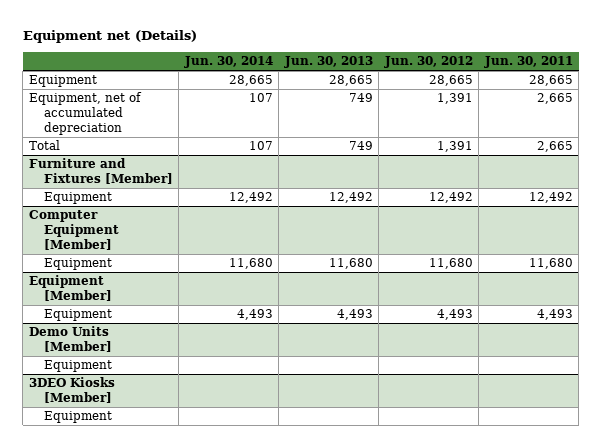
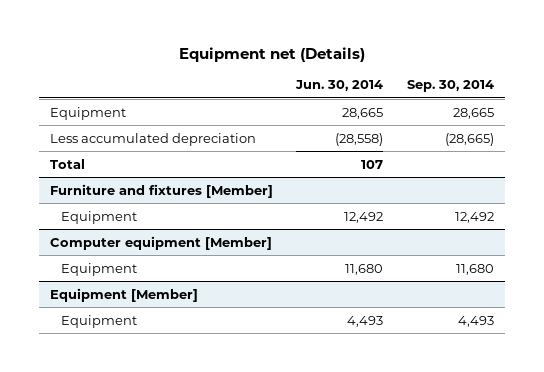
- | Jun. 30, 2014 | Jun. 30, 2013 | Jun. 30, 2012 | Jun. 30, 2011
+ | Jun. 30, 2014 | Sep. 30, 2014
- Equipment, net of accumulated depreciation | 107 | 749 | 1,391 | 2,665
+ Less accumulated depreciation | (28,558) | (28,665)
- Furniture and Fixtures [Member]
+ Furniture and fixtures [Member]
- Computer Equipment [Member]
+ Computer equipment [Member]
- Demo Units [Member]
- Equipment
- 3DEO Kiosks [Member]
- Equipment

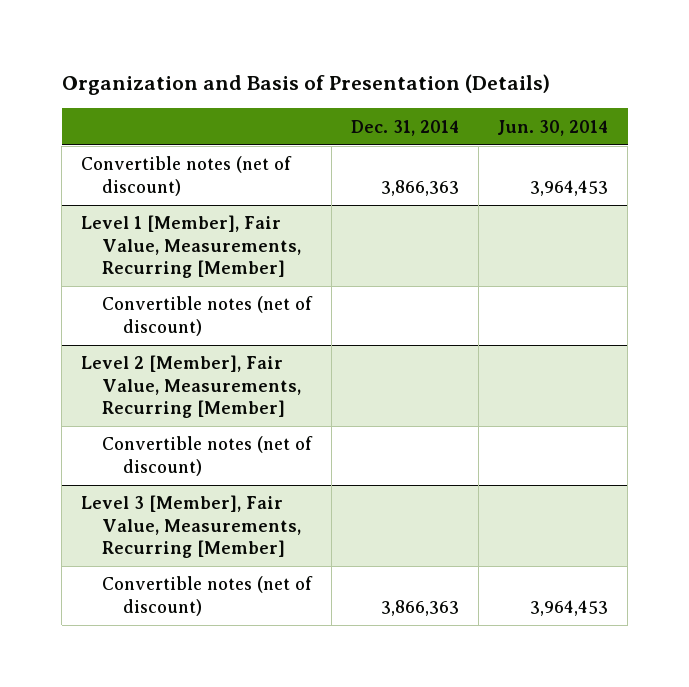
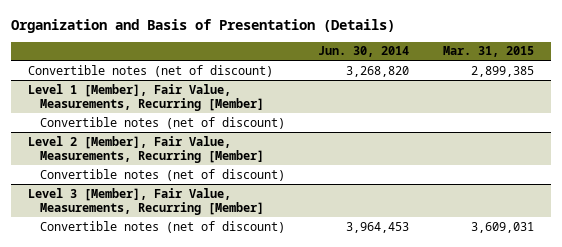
- | Dec. 31, 2014 | Jun. 30, 2014
+ | Jun. 30, 2014 | Mar. 31, 2015
- Convertible notes (net of discount) | 3,866,363 | 3,964,453
+ Convertible notes (net of discount) | 3,268,820 | 2,899,385

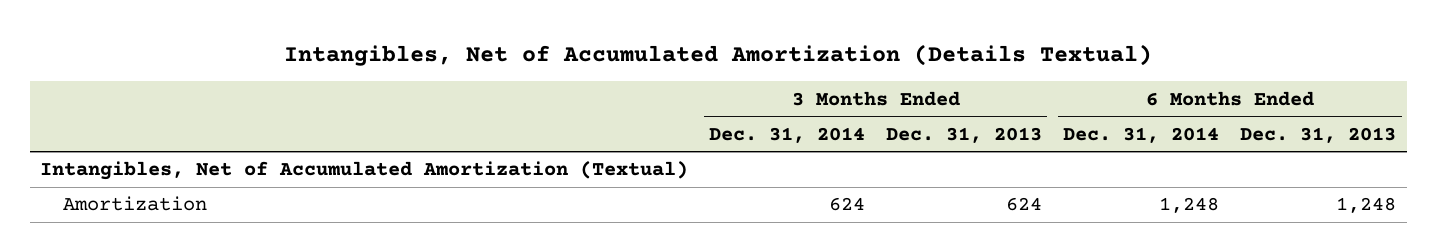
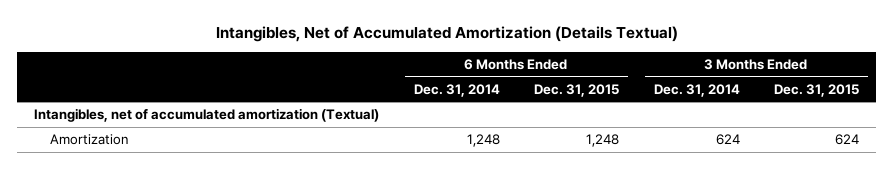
- | 3 Months Ended Dec. 31, 2014 | 3 Months Ended Dec. 31, 2013 | 6 Months Ended Dec. 31, 2014 | 6 Months Ended Dec. 31, 2013
+ | 6 Months Ended Dec. 31, 2014 | 6 Months Ended Dec. 31, 2015 | 3 Months Ended Dec. 31, 2014 | 3 Months Ended Dec. 31, 2015
- Intangibles, Net of Accumulated Amortization (Textual)
+ Intangibles, net of accumulated amortization (Textual)

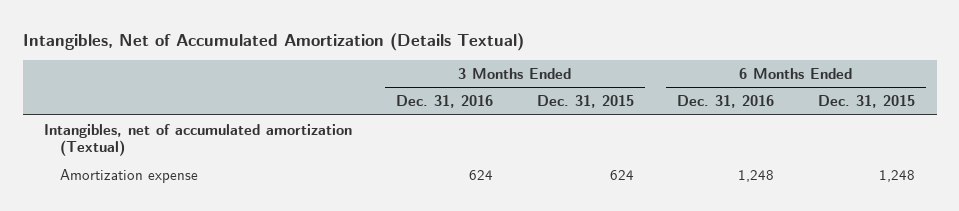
- | 6 Months Ended Dec. 31, 2014 | 6 Months Ended Dec. 31, 2015 | 3 Months Ended Dec. 31, 2014 | 3 Months Ended Dec. 31, 2015
+ | 3 Months Ended Dec. 31, 2016 | 3 Months Ended Dec. 31, 2015 | 6 Months Ended Dec. 31, 2016 | 6 Months Ended Dec. 31, 2015
- Amortization | 1,248 | 1,248 | 624 | 624
+ Amortization expense | 624 | 624 | 1,248 | 1,248

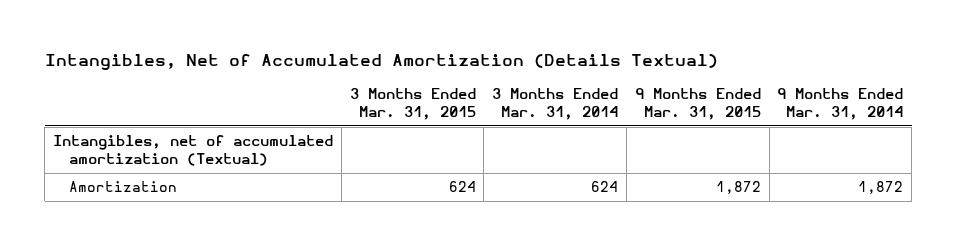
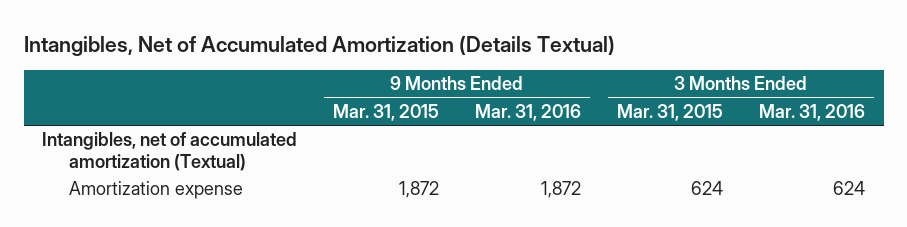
- | 3 Months Ended Mar. 31, 2015 | 3 Months Ended Mar. 31, 2014 | 9 Months Ended Mar. 31, 2015 | 9 Months Ended Mar. 31, 2014
+ | 9 Months Ended Mar. 31, 2015 | 9 Months Ended Mar. 31, 2016 | 3 Months Ended Mar. 31, 2015 | 3 Months Ended Mar. 31, 2016
- Amortization | 624 | 624 | 1,872 | 1,872
+ Amortization expense | 1,872 | 1,872 | 624 | 624

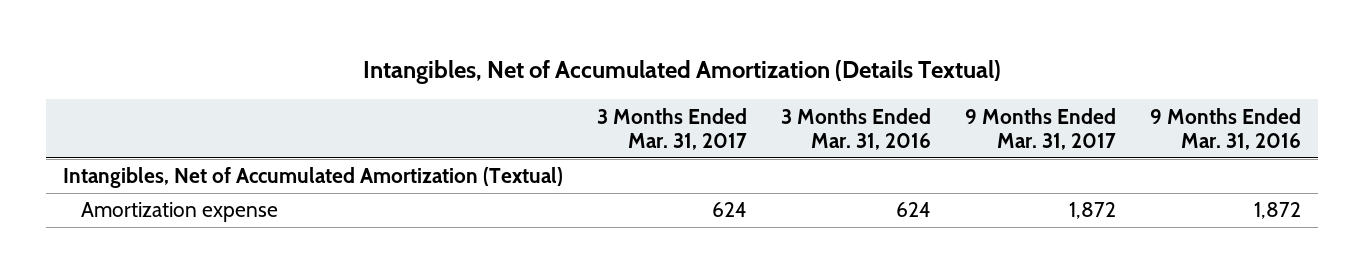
- | 9 Months Ended Mar. 31, 2015 | 9 Months Ended Mar. 31, 2016 | 3 Months Ended Mar. 31, 2015 | 3 Months Ended Mar. 31, 2016
+ | 3 Months Ended Mar. 31, 2017 | 3 Months Ended Mar. 31, 2016 | 9 Months Ended Mar. 31, 2017 | 9 Months Ended Mar. 31, 2016
- Intangibles, net of accumulated amortization (Textual)
+ Intangibles, Net of Accumulated Amortization (Textual)

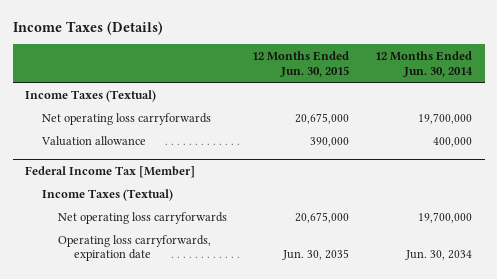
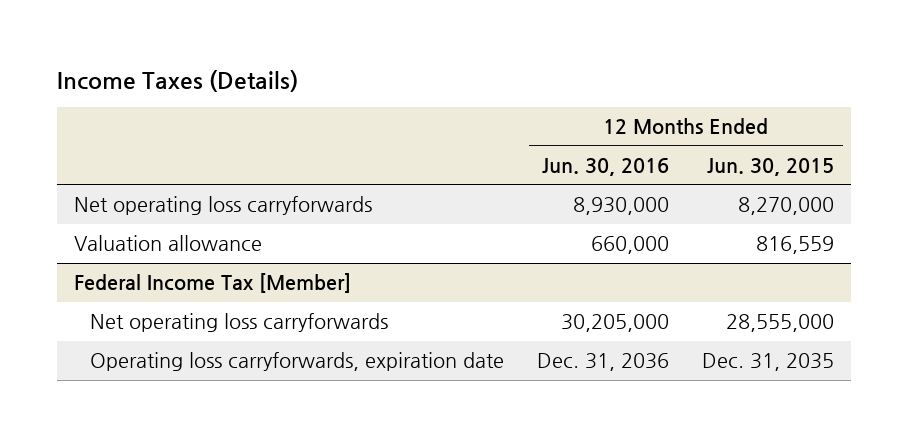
- | 12 Months Ended Jun. 30, 2015 | 12 Months Ended Jun. 30, 2014
+ | 12 Months Ended Jun. 30, 2016 | 12 Months Ended Jun. 30, 2015
- Income Taxes (Textual)
- Net operating loss carryforwards | 20,675,000 | 19,700,000
- Valuation allowance | 390,000 | 400,000
+ Net operating loss carryforwards | 8,930,000 | 8,270,000
+ Valuation allowance | 660,000 | 816,559
@ Federal Income Tax [Member]
- Income Taxes (Textual)
- Net operating loss carryforwards | 20,675,000 | 19,700,000
- Operating loss carryforwards, expiration date | Jun. 30, 2035 | Jun. 30, 2034
+ Net operating loss carryforwards | 30,205,000 | 28,555,000
+ Operating loss carryforwards, expiration date | Dec. 31, 2036 | Dec. 31, 2035

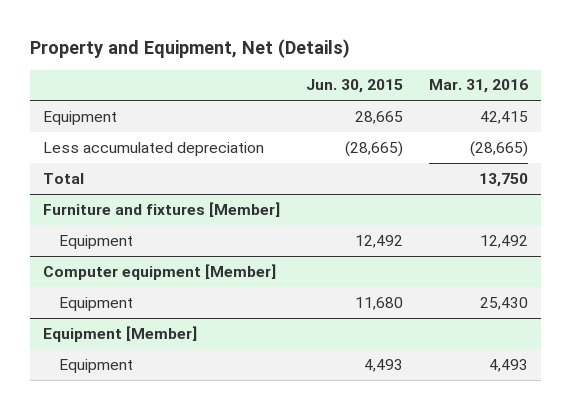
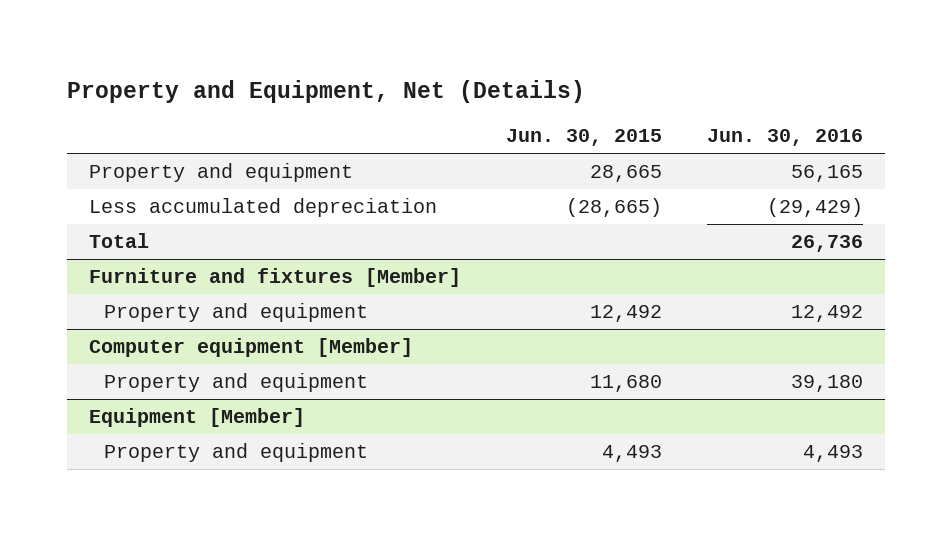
- | Jun. 30, 2015 | Mar. 31, 2016
+ | Jun. 30, 2015 | Jun. 30, 2016
- Equipment | 28,665 | 42,415
+ Property and equipment | 28,665 | 56,165
@ Furniture and fixtures [Member]
- Equipment | 12,492 | 12,492
+ Property and equipment | 12,492 | 12,492
@ Computer equipment [Member]
- Equipment | 11,680 | 25,430
+ Property and equipment | 11,680 | 39,180
@ Equipment [Member]
- Equipment | 4,493 | 4,493
+ Property and equipment | 4,493 | 4,493

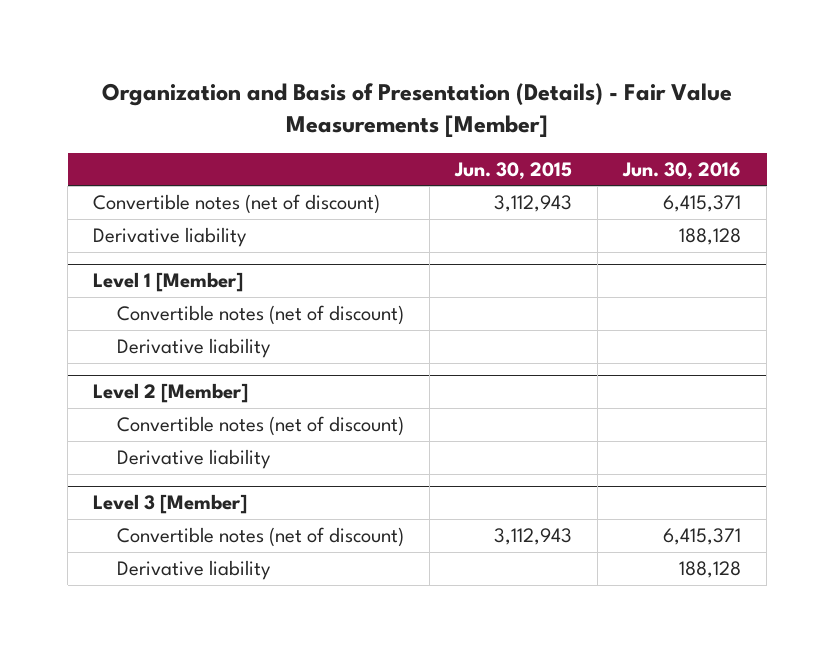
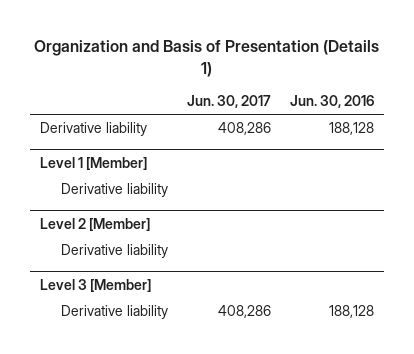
- Organization and Basis of Presentation (Details) - Fair Value Measurements [Member]
+ Organization and Basis of Presentation (Details 1)
- | Jun. 30, 2015 | Jun. 30, 2016
+ | Jun. 30, 2017 | Jun. 30, 2016
- Convertible notes (net of discount) | 3,112,943 | 6,415,371
@ Level 1 [Member]
- Convertible notes (net of discount)
@ Level 2 [Member]
- Convertible notes (net of discount)
@ Level 3 [Member]
- Convertible notes (net of discount) | 3,112,943 | 6,415,371

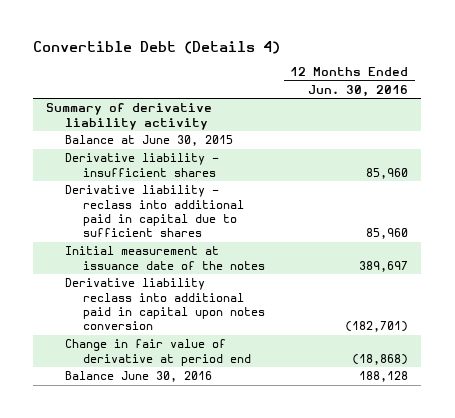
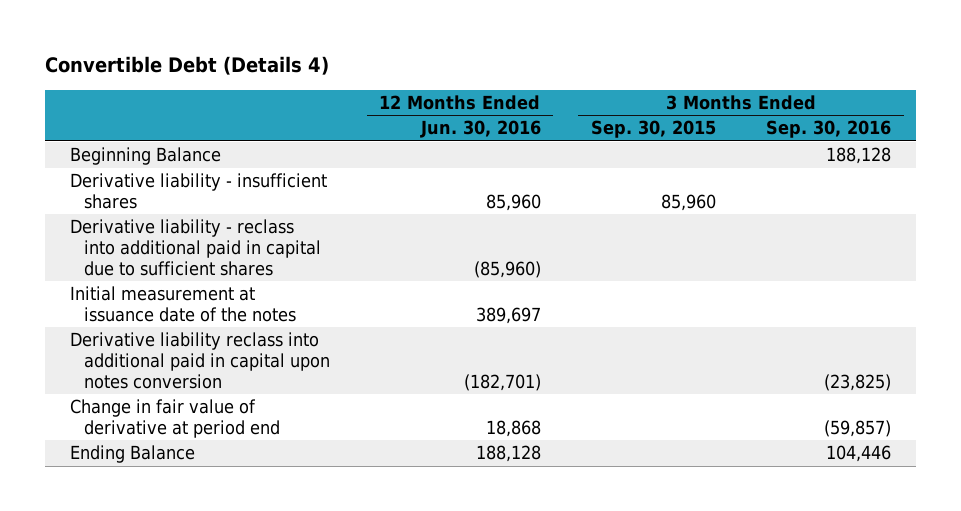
- | 12 Months Ended Jun. 30, 2016
+ | 12 Months Ended Jun. 30, 2016 | 3 Months Ended Sep. 30, 2015 | 3 Months Ended Sep. 30, 2016
- Summary of derivative liability activity
- Balance at June 30, 2015
+ Beginning Balance | | | 188,128
- Derivative liability - reclass into additional paid in capital due to sufficient shares | 85,960
+ Derivative liability - reclass into additional paid in capital due to sufficient shares | (85,960) | |
- Change in fair value of derivative at period end | (18,868)
- Balance June 30, 2016 | 188,128
+ Change in fair value of derivative at period end | 18,868 | | (59,857)
+ Ending Balance | 188,128 | | 104,446

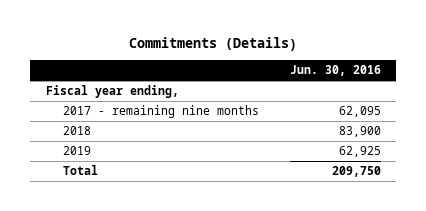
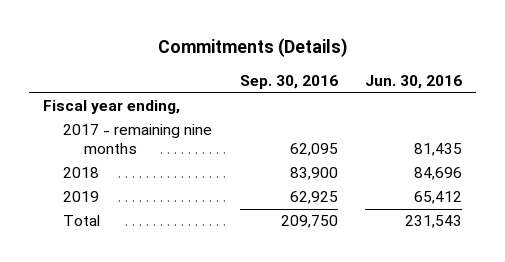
- | Jun. 30, 2016
+ | Sep. 30, 2016 | Jun. 30, 2016
- 2017 - remaining nine months | 62,095
- 2018 | 83,900
- 2019 | 62,925
- Total | 209,750
+ 2017 - remaining nine months | 62,095 | 81,435
+ 2018 | 83,900 | 84,696
+ 2019 | 62,925 | 65,412
+ Total | 209,750 | 231,543

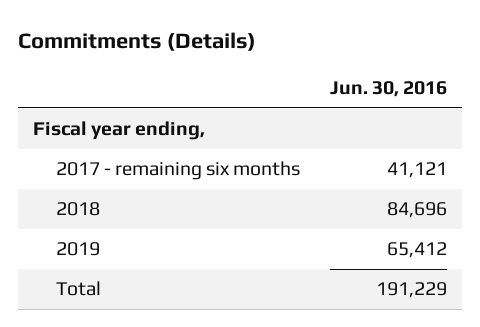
- | Sep. 30, 2016 | Jun. 30, 2016
+ | Jun. 30, 2016
- 2017 - remaining nine months | 62,095 | 81,435
+ 2017 - remaining six months | 41,121
- Total | 209,750 | 231,543
+ Total | 191,229

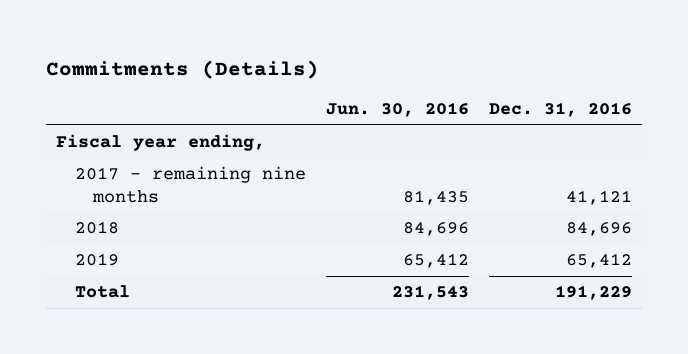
- | Jun. 30, 2016
+ | Jun. 30, 2016 | Dec. 31, 2016
- 2017 - remaining six months | 41,121
+ 2017 - remaining nine months | 81,435 | 41,121
- Total | 191,229
+ Total | 231,543 | 191,229

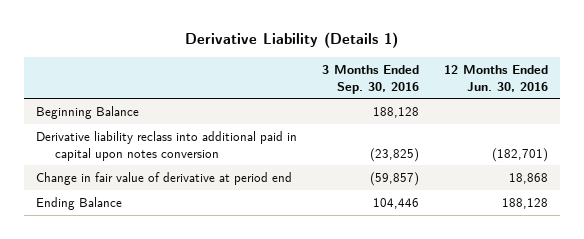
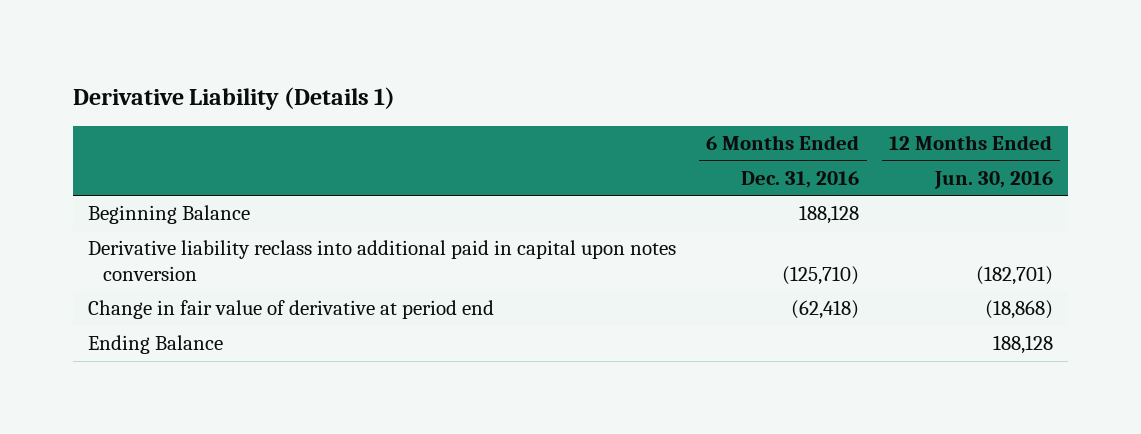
- | 3 Months Ended Sep. 30, 2016 | 12 Months Ended Jun. 30, 2016
+ | 6 Months Ended Dec. 31, 2016 | 12 Months Ended Jun. 30, 2016
- Change in fair value of derivative at period end | (59,857) | 18,868
+ Change in fair value of derivative at period end | (62,418) | (18,868)

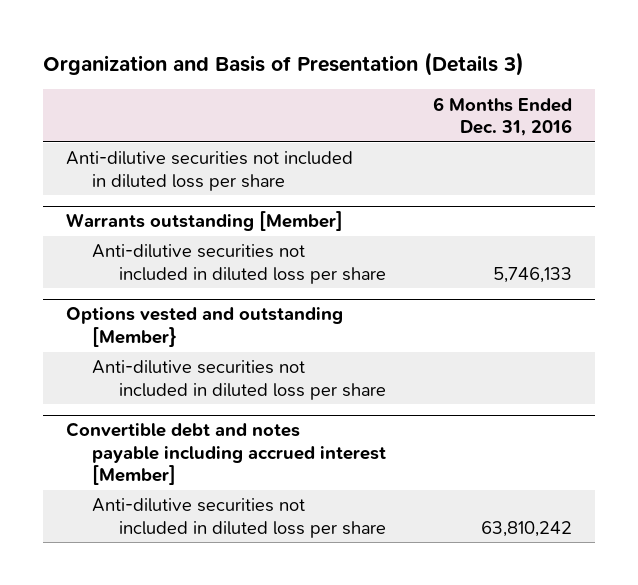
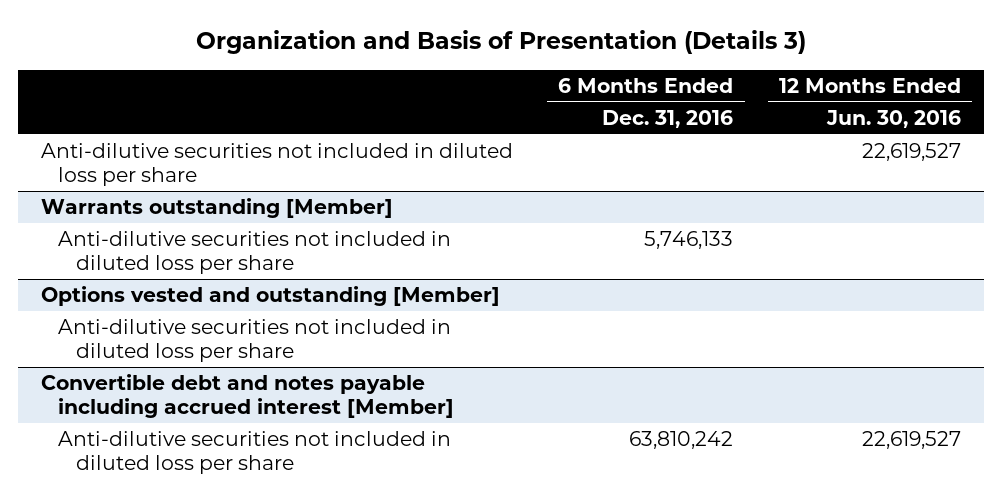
- | 6 Months Ended Dec. 31, 2016
+ | 6 Months Ended Dec. 31, 2016 | 12 Months Ended Jun. 30, 2016
- Options vested and outstanding [Member}
+ Options vested and outstanding [Member]

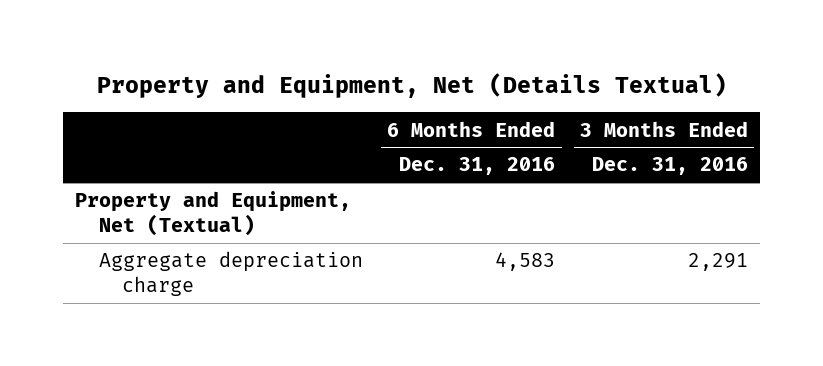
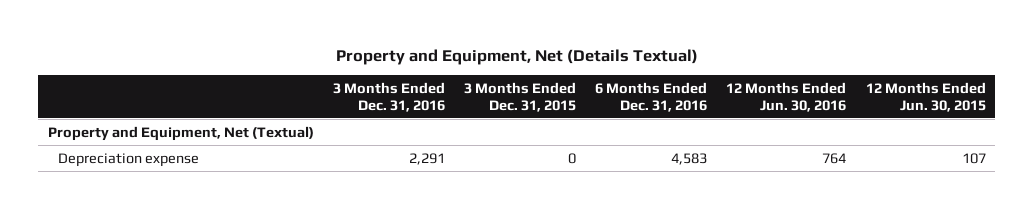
- | 6 Months Ended Dec. 31, 2016 | 3 Months Ended Dec. 31, 2016
+ | 3 Months Ended Dec. 31, 2016 | 3 Months Ended Dec. 31, 2015 | 6 Months Ended Dec. 31, 2016 | 12 Months Ended Jun. 30, 2016 | 12 Months Ended Jun. 30, 2015
- Aggregate depreciation charge | 4,583 | 2,291
+ Depreciation expense | 2,291 | 0 | 4,583 | 764 | 107

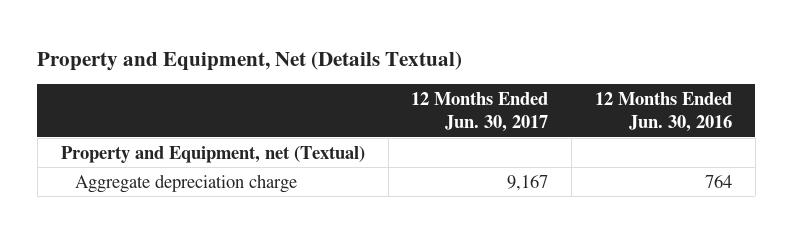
- | 3 Months Ended Dec. 31, 2016 | 3 Months Ended Dec. 31, 2015 | 6 Months Ended Dec. 31, 2016 | 12 Months Ended Jun. 30, 2016 | 12 Months Ended Jun. 30, 2015
+ | 12 Months Ended Jun. 30, 2017 | 12 Months Ended Jun. 30, 2016
- Property and Equipment, Net (Textual)
- Depreciation expense | 2,291 | 0 | 4,583 | 764 | 107
+ Property and Equipment, net (Textual)
+ Aggregate depreciation charge | 9,167 | 764

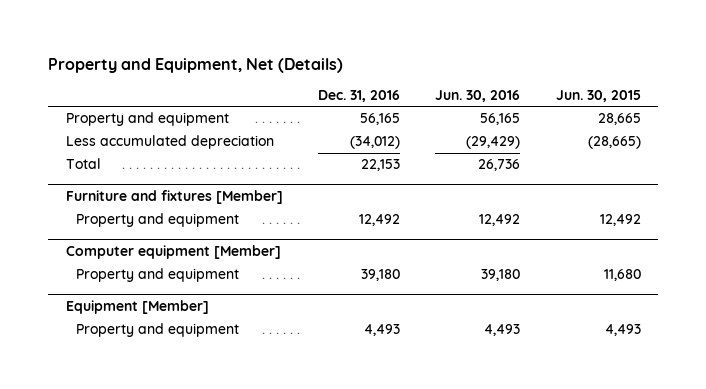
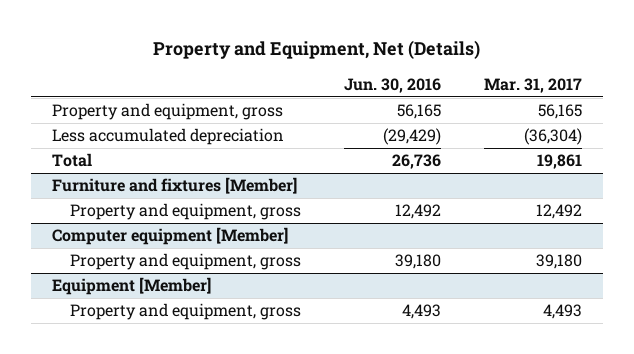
- | Dec. 31, 2016 | Jun. 30, 2016 | Jun. 30, 2015
+ | Jun. 30, 2016 | Mar. 31, 2017
- Property and equipment | 56,165 | 56,165 | 28,665
+ Property and equipment, gross | 56,165 | 56,165
@ Furniture and fixtures [Member]
- Property and equipment | 12,492 | 12,492 | 12,492
+ Property and equipment, gross | 12,492 | 12,492
@ Computer equipment [Member]
- Property and equipment | 39,180 | 39,180 | 11,680
+ Property and equipment, gross | 39,180 | 39,180
@ Equipment [Member]
- Property and equipment | 4,493 | 4,493 | 4,493
+ Property and equipment, gross | 4,493 | 4,493

